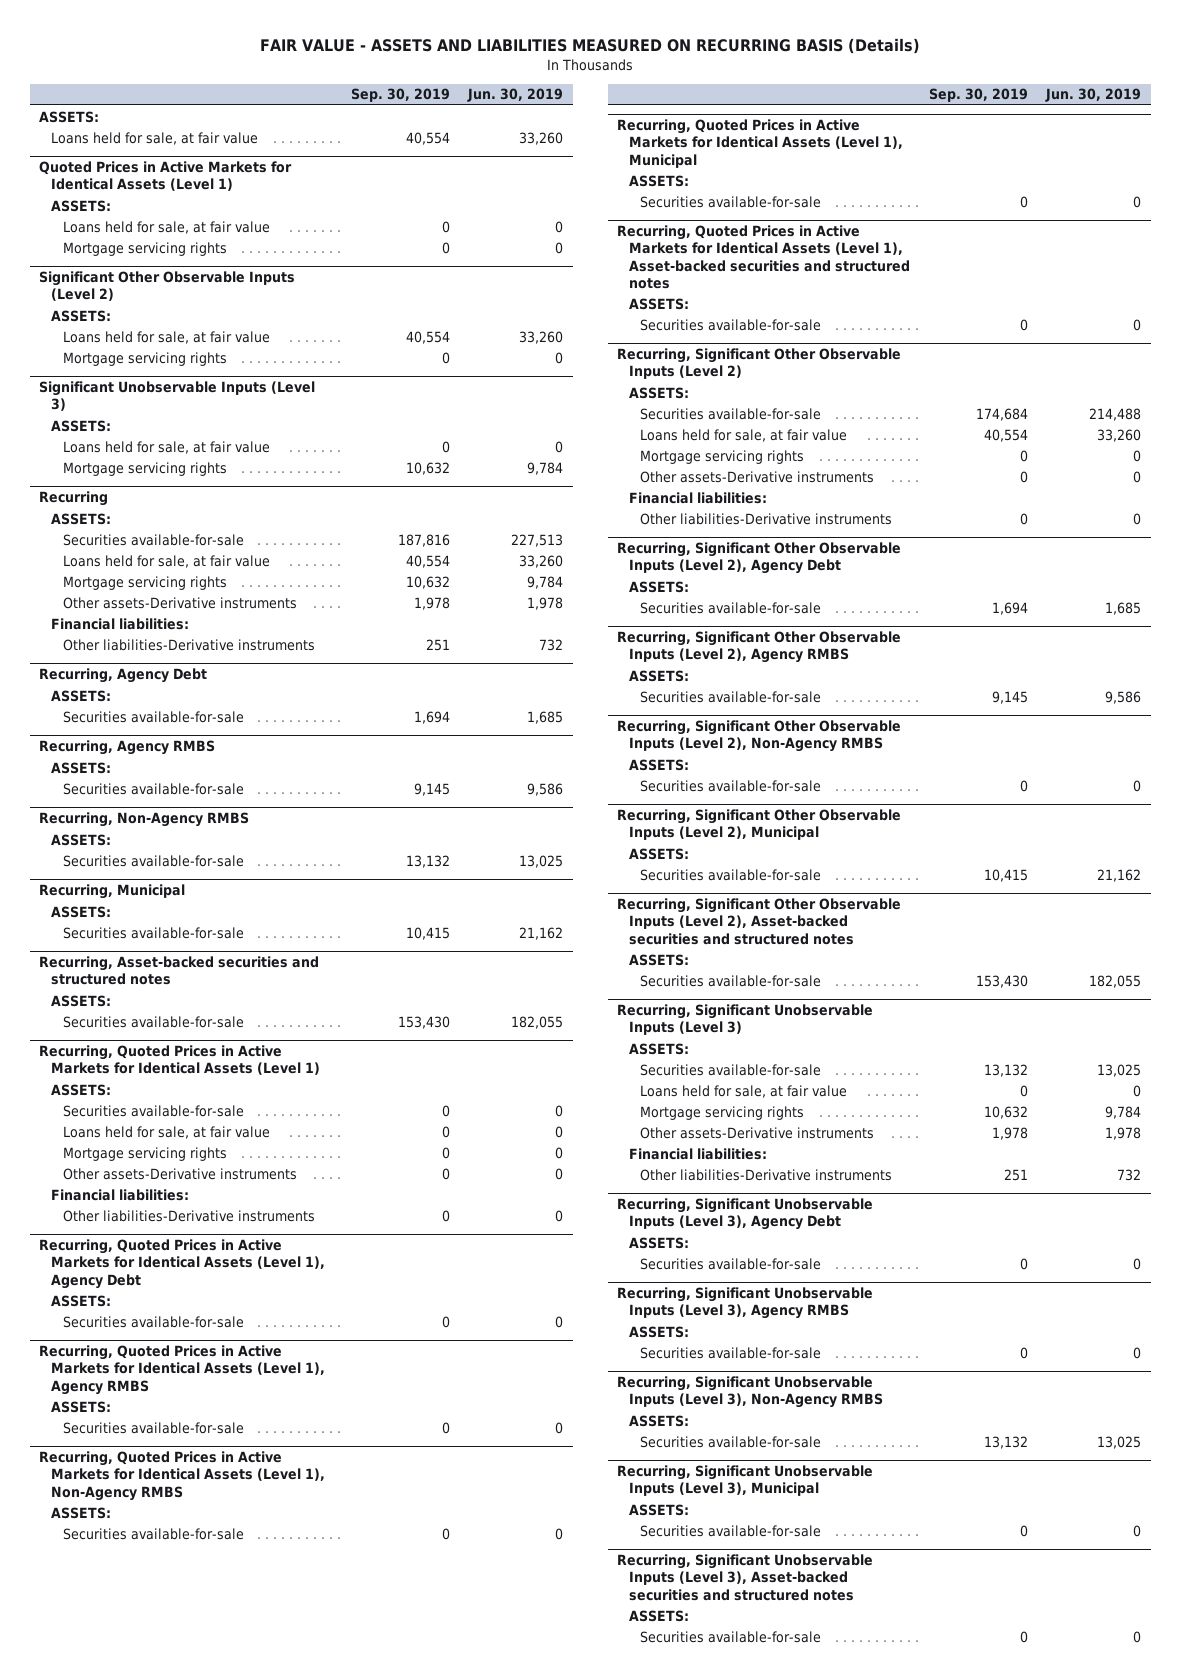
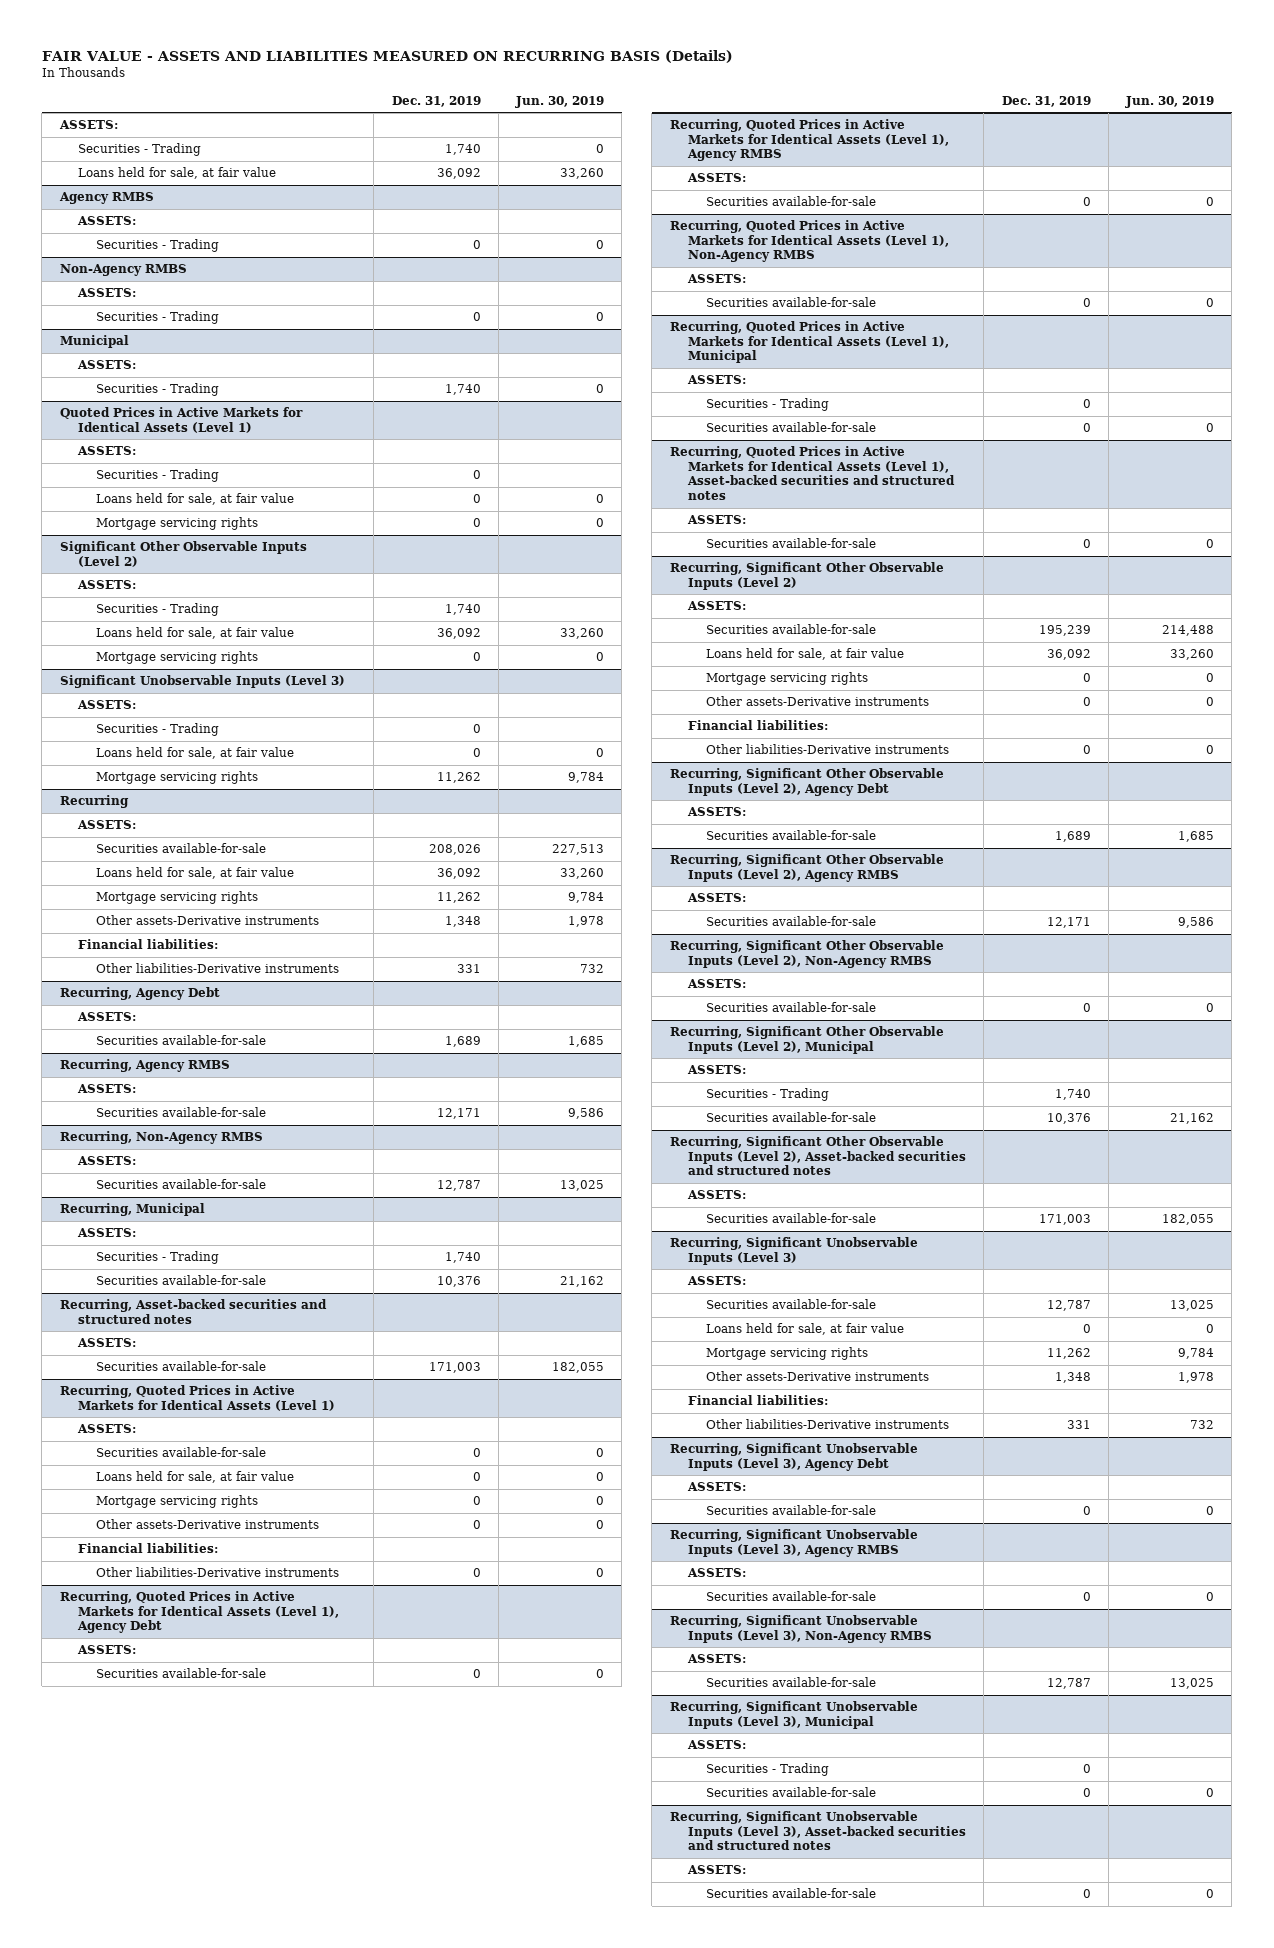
- | Sep. 30, 2019 | Jun. 30, 2019
+ | Dec. 31, 2019 | Jun. 30, 2019
+ Securities - Trading | 1,740 | 0
+ Agency RMBS
+ ASSETS:
+ Securities - Trading | 0 | 0
+ Non-Agency RMBS
+ ASSETS:
+ Securities - Trading | 0 | 0
+ Municipal
+ ASSETS:
+ Securities - Trading | 1,740 | 0
@ Quoted Prices in Active Markets for Identical Assets (Level 1)
+ Securities - Trading | 0 |
@ Significant Other Observable Inputs (Level 2)
+ Securities - Trading | 1,740 |
@ Significant Unobservable Inputs (Level 3)
+ Securities - Trading | 0 |
@ Recurring, Municipal
+ Securities - Trading | 1,740 |
@ Recurring, Quoted Prices in Active Markets for Identical Assets (Level 1), Municipal
+ Securities - Trading | 0 |
@ Recurring, Significant Other Observable Inputs (Level 2), Municipal
+ Securities - Trading | 1,740 |
@ Recurring, Significant Unobservable Inputs (Level 3), Municipal
+ Securities - Trading | 0 |

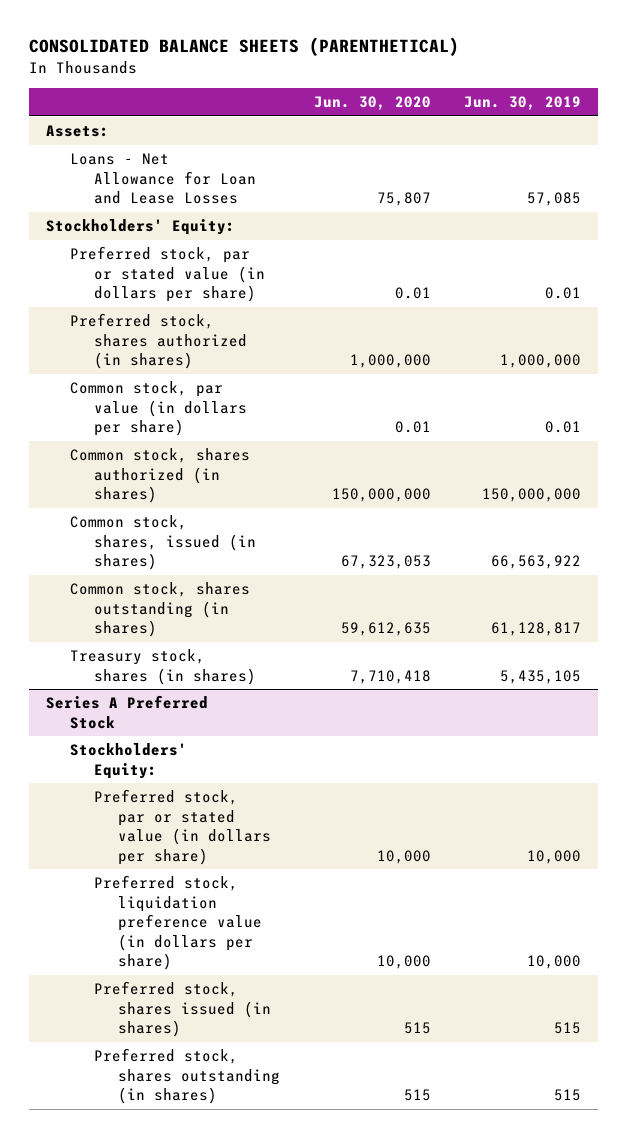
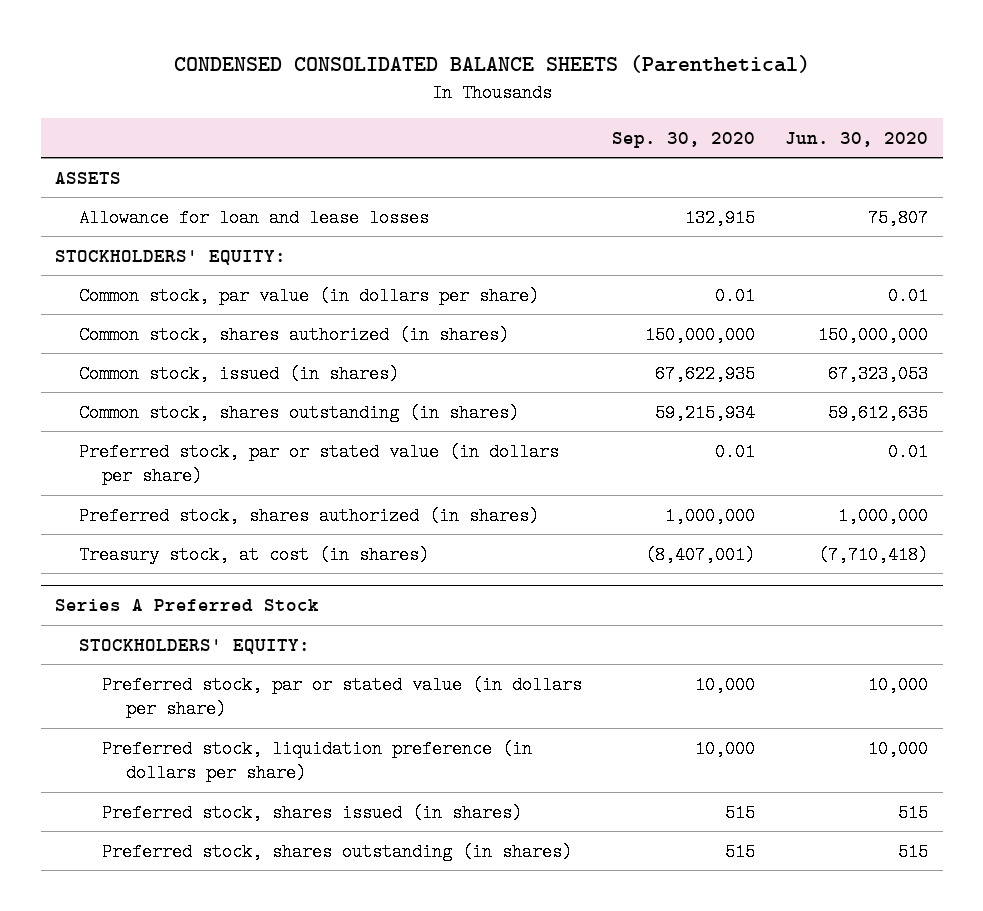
- CONSOLIDATED BALANCE SHEETS (PARENTHETICAL)
+ CONDENSED CONSOLIDATED BALANCE SHEETS (Parenthetical)
- | Jun. 30, 2020 | Jun. 30, 2019
+ | Sep. 30, 2020 | Jun. 30, 2020
- Assets:
- Loans - Net Allowance for Loan and Lease Losses | 75,807 | 57,085
- Stockholders' Equity:
+ ASSETS
+ Allowance for loan and lease losses | 132,915 | 75,807
+ STOCKHOLDERS' EQUITY:
- Common stock, shares, issued (in shares) | 67,323,053 | 66,563,922
+ Common stock, issued (in shares) | 67,622,935 | 67,323,053
- Treasury stock, shares (in shares) | 7,710,418 | 5,435,105
moved down: Preferred stock, par or stated value (in dollars per share) | 0.01 | 0.01
moved down: Preferred stock, shares authorized (in shares) | 1,000,000 | 1,000,000
+ Treasury stock, at cost (in shares) | (8,407,001) | (7,710,418)
@ Series A Preferred Stock
- Stockholders' Equity:
+ STOCKHOLDERS' EQUITY:
- Preferred stock, liquidation preference value (in dollars per share) | 10,000 | 10,000
+ Preferred stock, liquidation preference (in dollars per share) | 10,000 | 10,000

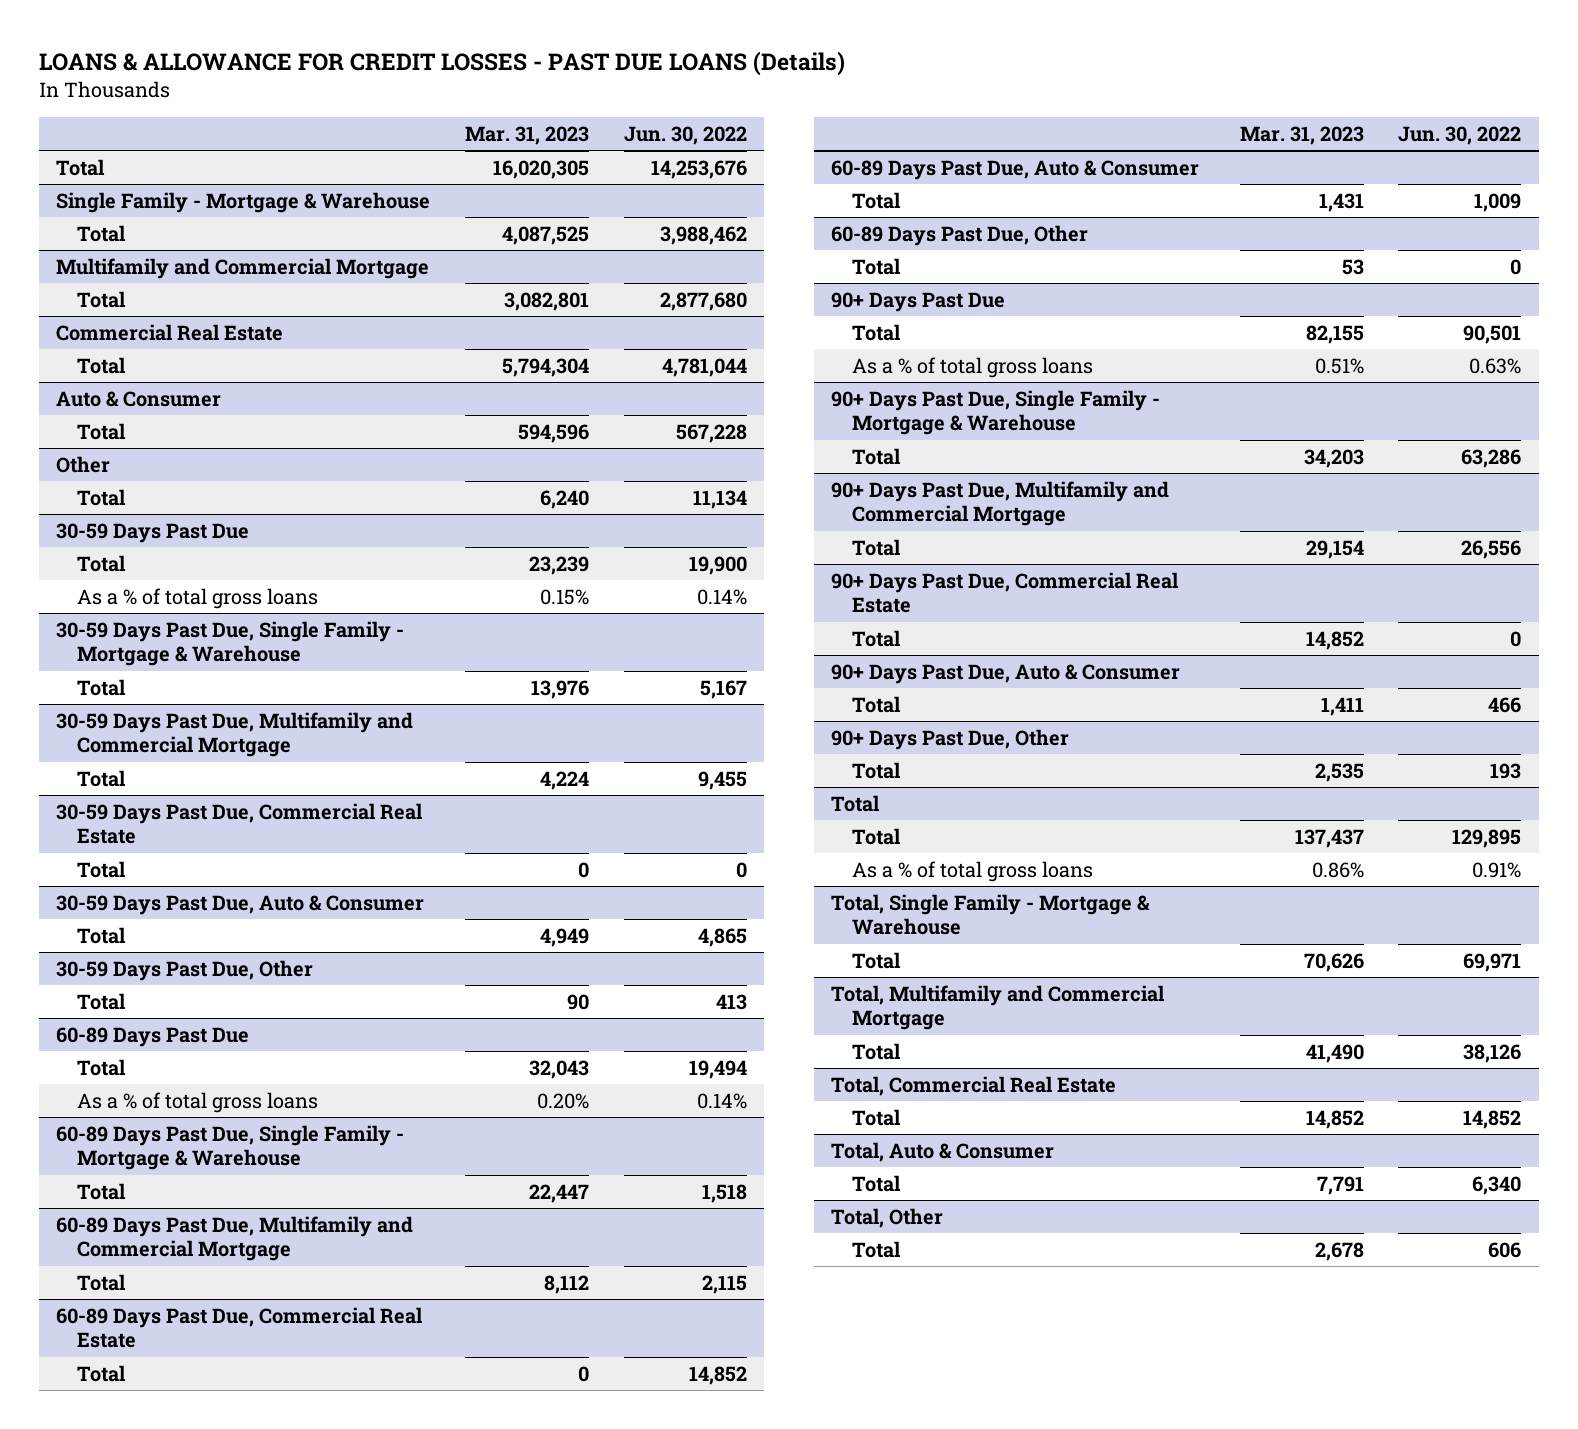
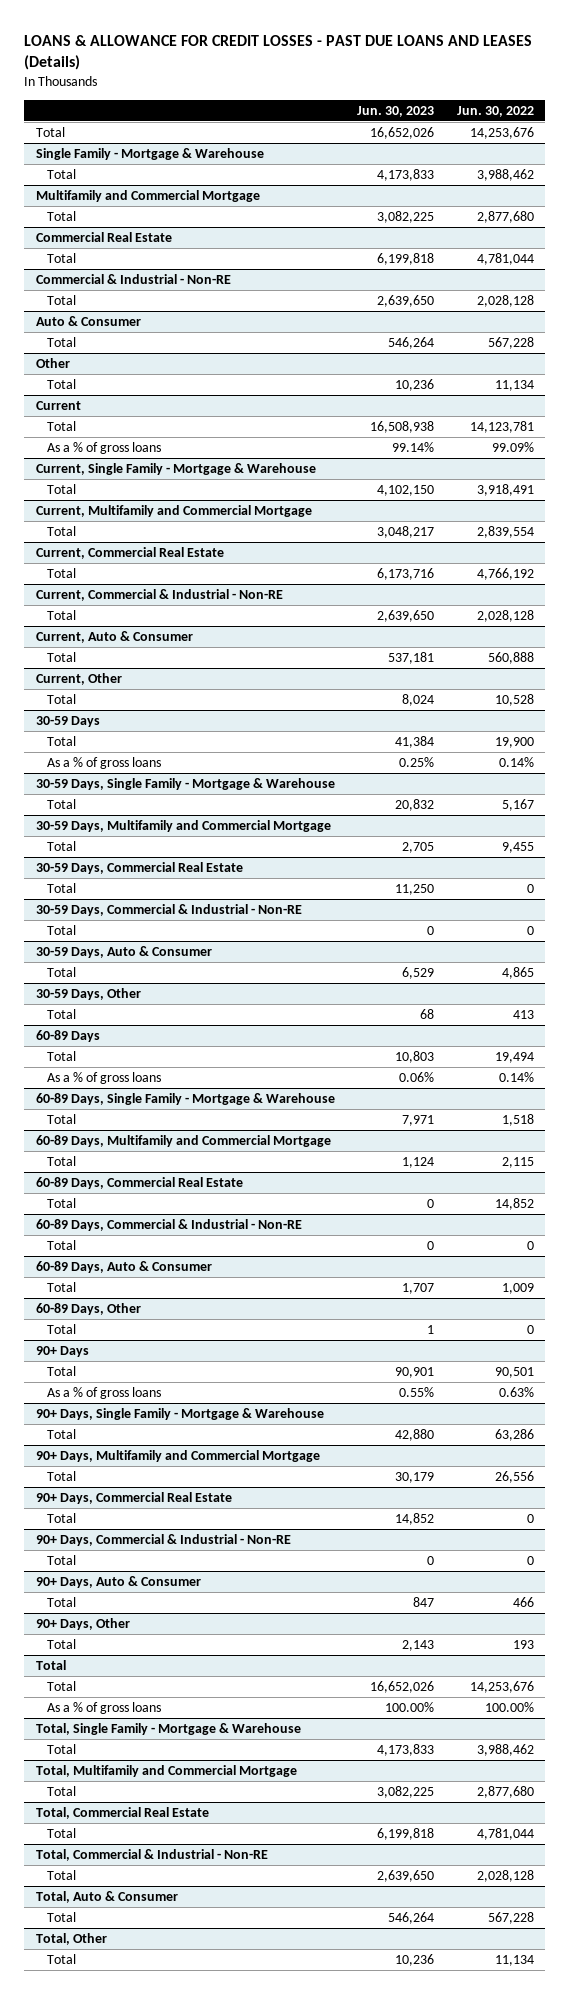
- LOANS & ALLOWANCE FOR CREDIT LOSSES - PAST DUE LOANS (Details)
+ LOANS & ALLOWANCE FOR CREDIT LOSSES - PAST DUE LOANS AND LEASES (Details)
- | Mar. 31, 2023 | Jun. 30, 2022
+ | Jun. 30, 2023 | Jun. 30, 2022
+ Commercial & Industrial - Non-RE
+ Total | 2,639,650 | 2,028,128
- 30-59 Days Past Due
+ Current
+ Total | 16,508,938 | 14,123,781
+ As a % of gross loans | 99.14% | 99.09%
+ Current, Single Family - Mortgage & Warehouse
+ Total | 4,102,150 | 3,918,491
+ Current, Multifamily and Commercial Mortgage
+ Total | 3,048,217 | 2,839,554
+ Current, Commercial Real Estate
+ Total | 6,173,716 | 4,766,192
+ Current, Commercial & Industrial - Non-RE
+ Total | 2,639,650 | 2,028,128
+ Current, Auto & Consumer
+ Total | 537,181 | 560,888
+ Current, Other
+ Total | 8,024 | 10,528
+ 30-59 Days
- As a % of total gross loans | 0.15% | 0.14%
- 30-59 Days Past Due, Single Family - Mortgage & Warehouse
+ As a % of gross loans | 0.25% | 0.14%
+ 30-59 Days, Single Family - Mortgage & Warehouse
- 30-59 Days Past Due, Multifamily and Commercial Mortgage
+ 30-59 Days, Multifamily and Commercial Mortgage
- 30-59 Days Past Due, Commercial Real Estate
+ 30-59 Days, Commercial Real Estate
- 30-59 Days Past Due, Auto & Consumer
+ 30-59 Days, Commercial & Industrial - Non-RE
+ Total | 0 | 0
+ 30-59 Days, Auto & Consumer
- 30-59 Days Past Due, Other
+ 30-59 Days, Other
- 60-89 Days Past Due
+ 60-89 Days
- As a % of total gross loans | 0.20% | 0.14%
- 60-89 Days Past Due, Single Family - Mortgage & Warehouse
+ As a % of gross loans | 0.06% | 0.14%
+ 60-89 Days, Single Family - Mortgage & Warehouse
- 60-89 Days Past Due, Multifamily and Commercial Mortgage
+ 60-89 Days, Multifamily and Commercial Mortgage
- 60-89 Days Past Due, Commercial Real Estate
+ 60-89 Days, Commercial Real Estate
- 60-89 Days Past Due, Auto & Consumer
+ 60-89 Days, Commercial & Industrial - Non-RE
+ Total | 0 | 0
+ 60-89 Days, Auto & Consumer
- 60-89 Days Past Due, Other
+ 60-89 Days, Other
- 90+ Days Past Due
+ 90+ Days
- As a % of total gross loans | 0.51% | 0.63%
- 90+ Days Past Due, Single Family - Mortgage & Warehouse
+ As a % of gross loans | 0.55% | 0.63%
+ 90+ Days, Single Family - Mortgage & Warehouse
- 90+ Days Past Due, Multifamily and Commercial Mortgage
+ 90+ Days, Multifamily and Commercial Mortgage
- 90+ Days Past Due, Commercial Real Estate
+ 90+ Days, Commercial Real Estate
- 90+ Days Past Due, Auto & Consumer
+ 90+ Days, Commercial & Industrial - Non-RE
+ Total | 0 | 0
+ 90+ Days, Auto & Consumer
- 90+ Days Past Due, Other
+ 90+ Days, Other
@ Total
- Total | 137,437 | 129,895
- As a % of total gross loans | 0.86% | 0.91%
+ Total | 16,652,026 | 14,253,676
+ As a % of gross loans | 100.00% | 100.00%
@ Total, Single Family - Mortgage & Warehouse
- Total | 70,626 | 69,971
+ Total | 4,173,833 | 3,988,462
@ Total, Multifamily and Commercial Mortgage
- Total | 41,490 | 38,126
+ Total | 3,082,225 | 2,877,680
@ Total, Commercial Real Estate
- Total | 14,852 | 14,852
+ Total | 6,199,818 | 4,781,044
+ Total, Commercial & Industrial - Non-RE
+ Total | 2,639,650 | 2,028,128
@ Total, Auto & Consumer
- Total | 7,791 | 6,340
+ Total | 546,264 | 567,228
@ Total, Other
- Total | 2,678 | 606
+ Total | 10,236 | 11,134

